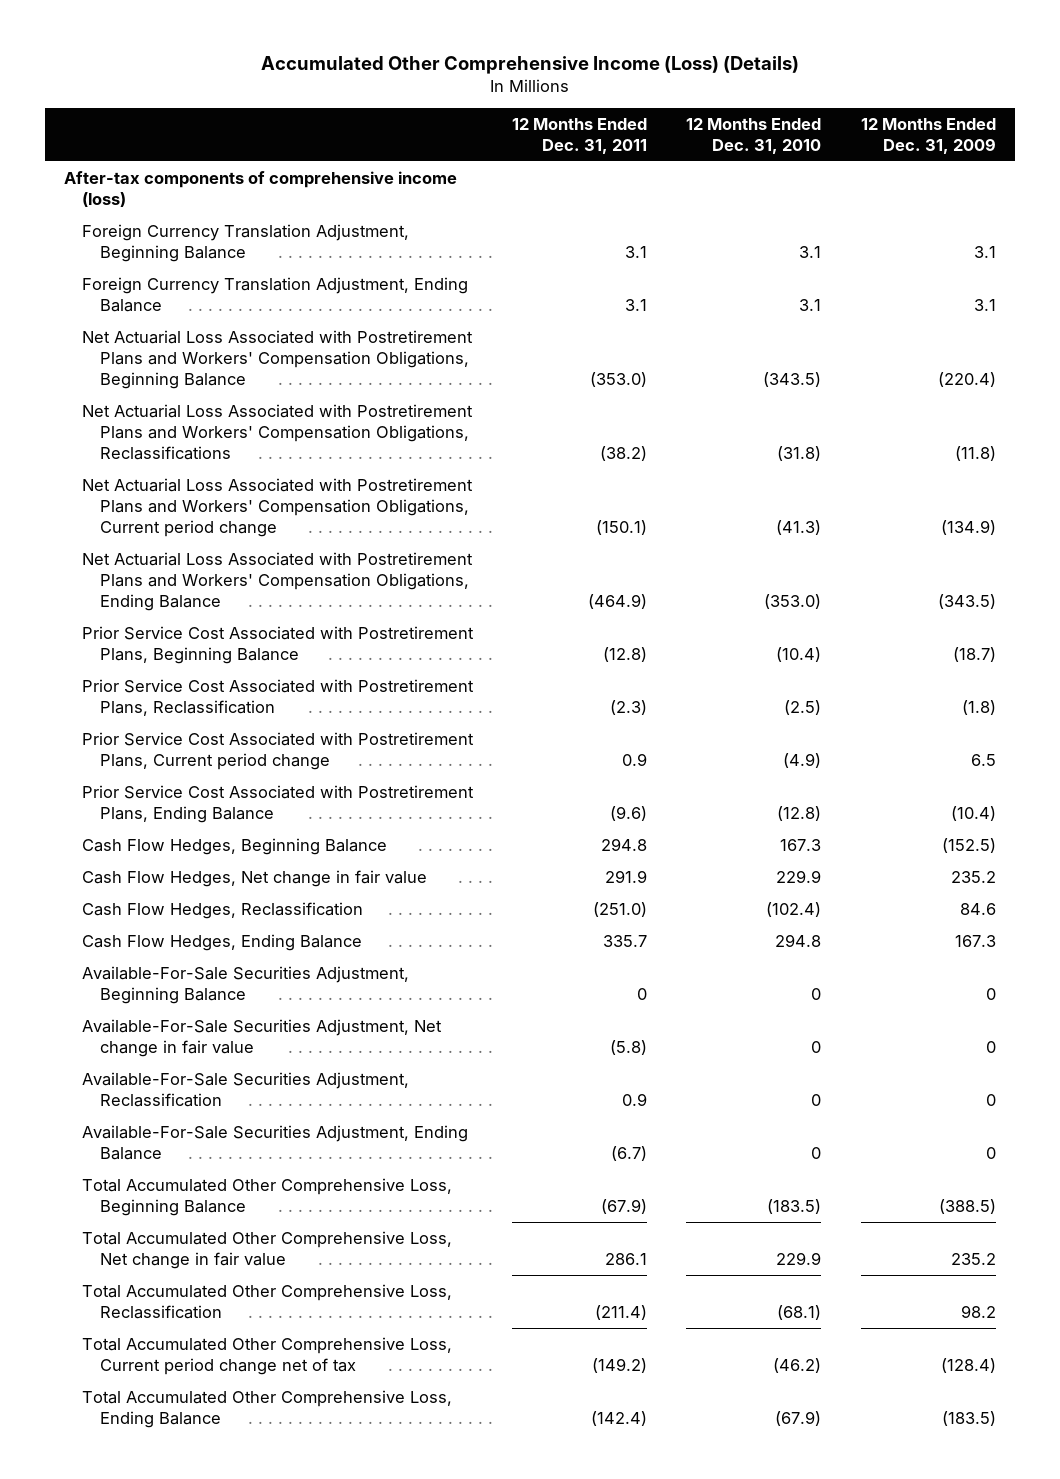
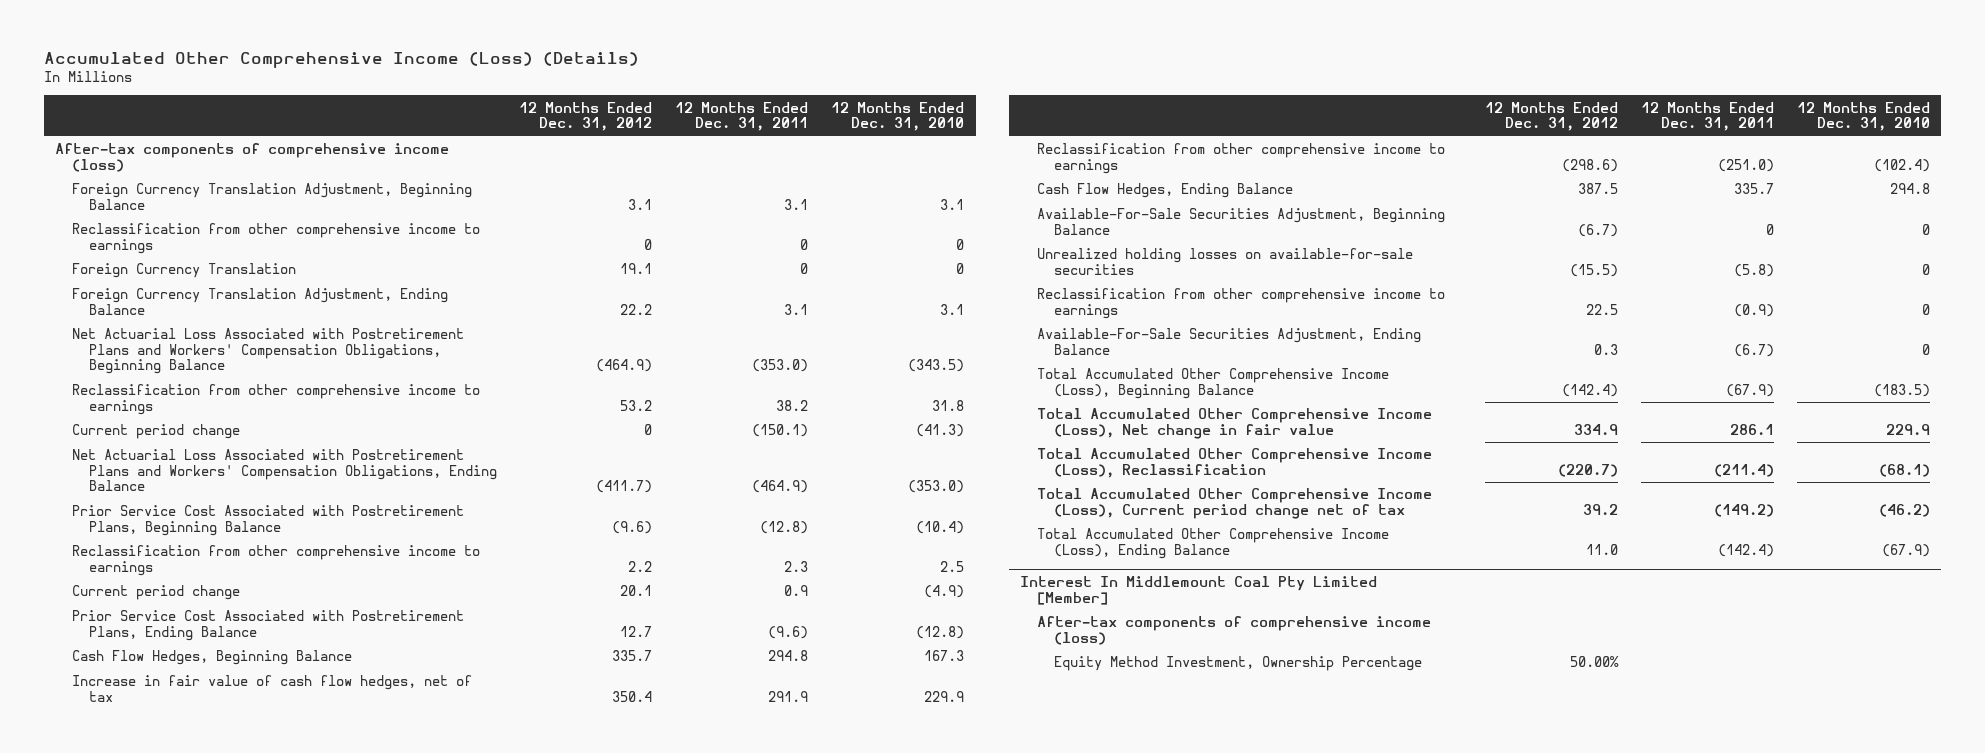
- | 12 Months Ended Dec. 31, 2011 | 12 Months Ended Dec. 31, 2010 | 12 Months Ended Dec. 31, 2009
+ | 12 Months Ended Dec. 31, 2012 | 12 Months Ended Dec. 31, 2011 | 12 Months Ended Dec. 31, 2010
+ Reclassification from other comprehensive income to earnings | 0 | 0 | 0
+ Foreign Currency Translation | 19.1 | 0 | 0
- Net Actuarial Loss Associated with Postretirement Plans and Workers' Compensation Obligations, Reclassifications | (38.2) | (31.8) | (11.8)
- Net Actuarial Loss Associated with Postretirement Plans and Workers' Compensation Obligations, Current period change | (150.1) | (41.3) | (134.9)
+ Reclassification from other comprehensive income to earnings | 53.2 | 38.2 | 31.8
+ Current period change | 0 | (150.1) | (41.3)
- Prior Service Cost Associated with Postretirement Plans, Reclassification | (2.3) | (2.5) | (1.8)
- Prior Service Cost Associated with Postretirement Plans, Current period change | 0.9 | (4.9) | 6.5
+ Reclassification from other comprehensive income to earnings | 2.2 | 2.3 | 2.5
+ Current period change | 20.1 | 0.9 | (4.9)
- Cash Flow Hedges, Net change in fair value | 291.9 | 229.9 | 235.2
- Cash Flow Hedges, Reclassification | (251.0) | (102.4) | 84.6
+ Increase in fair value of cash flow hedges, net of tax | 350.4 | 291.9 | 229.9
+ Reclassification from other comprehensive income to earnings | (298.6) | (251.0) | (102.4)
- Available-For-Sale Securities Adjustment, Net change in fair value | (5.8) | 0 | 0
- Available-For-Sale Securities Adjustment, Reclassification | 0.9 | 0 | 0
+ Unrealized holding losses on available-for-sale securities | (15.5) | (5.8) | 0
+ Reclassification from other comprehensive income to earnings | 22.5 | (0.9) | 0
- Total Accumulated Other Comprehensive Loss, Beginning Balance | (67.9) | (183.5) | (388.5)
- Total Accumulated Other Comprehensive Loss, Net change in fair value | 286.1 | 229.9 | 235.2
- Total Accumulated Other Comprehensive Loss, Reclassification | (211.4) | (68.1) | 98.2
- Total Accumulated Other Comprehensive Loss, Current period change net of tax | (149.2) | (46.2) | (128.4)
- Total Accumulated Other Comprehensive Loss, Ending Balance | (142.4) | (67.9) | (183.5)
+ Total Accumulated Other Comprehensive Income (Loss), Beginning Balance | (142.4) | (67.9) | (183.5)
+ Total Accumulated Other Comprehensive Income (Loss), Net change in fair value | 334.9 | 286.1 | 229.9
+ Total Accumulated Other Comprehensive Income (Loss), Reclassification | (220.7) | (211.4) | (68.1)
+ Total Accumulated Other Comprehensive Income (Loss), Current period change net of tax | 39.2 | (149.2) | (46.2)
+ Total Accumulated Other Comprehensive Income (Loss), Ending Balance | 11.0 | (142.4) | (67.9)
+ Interest In Middlemount Coal Pty Limited [Member]
+ After-tax components of comprehensive income (loss)
+ Equity Method Investment, Ownership Percentage | 50.00% | |

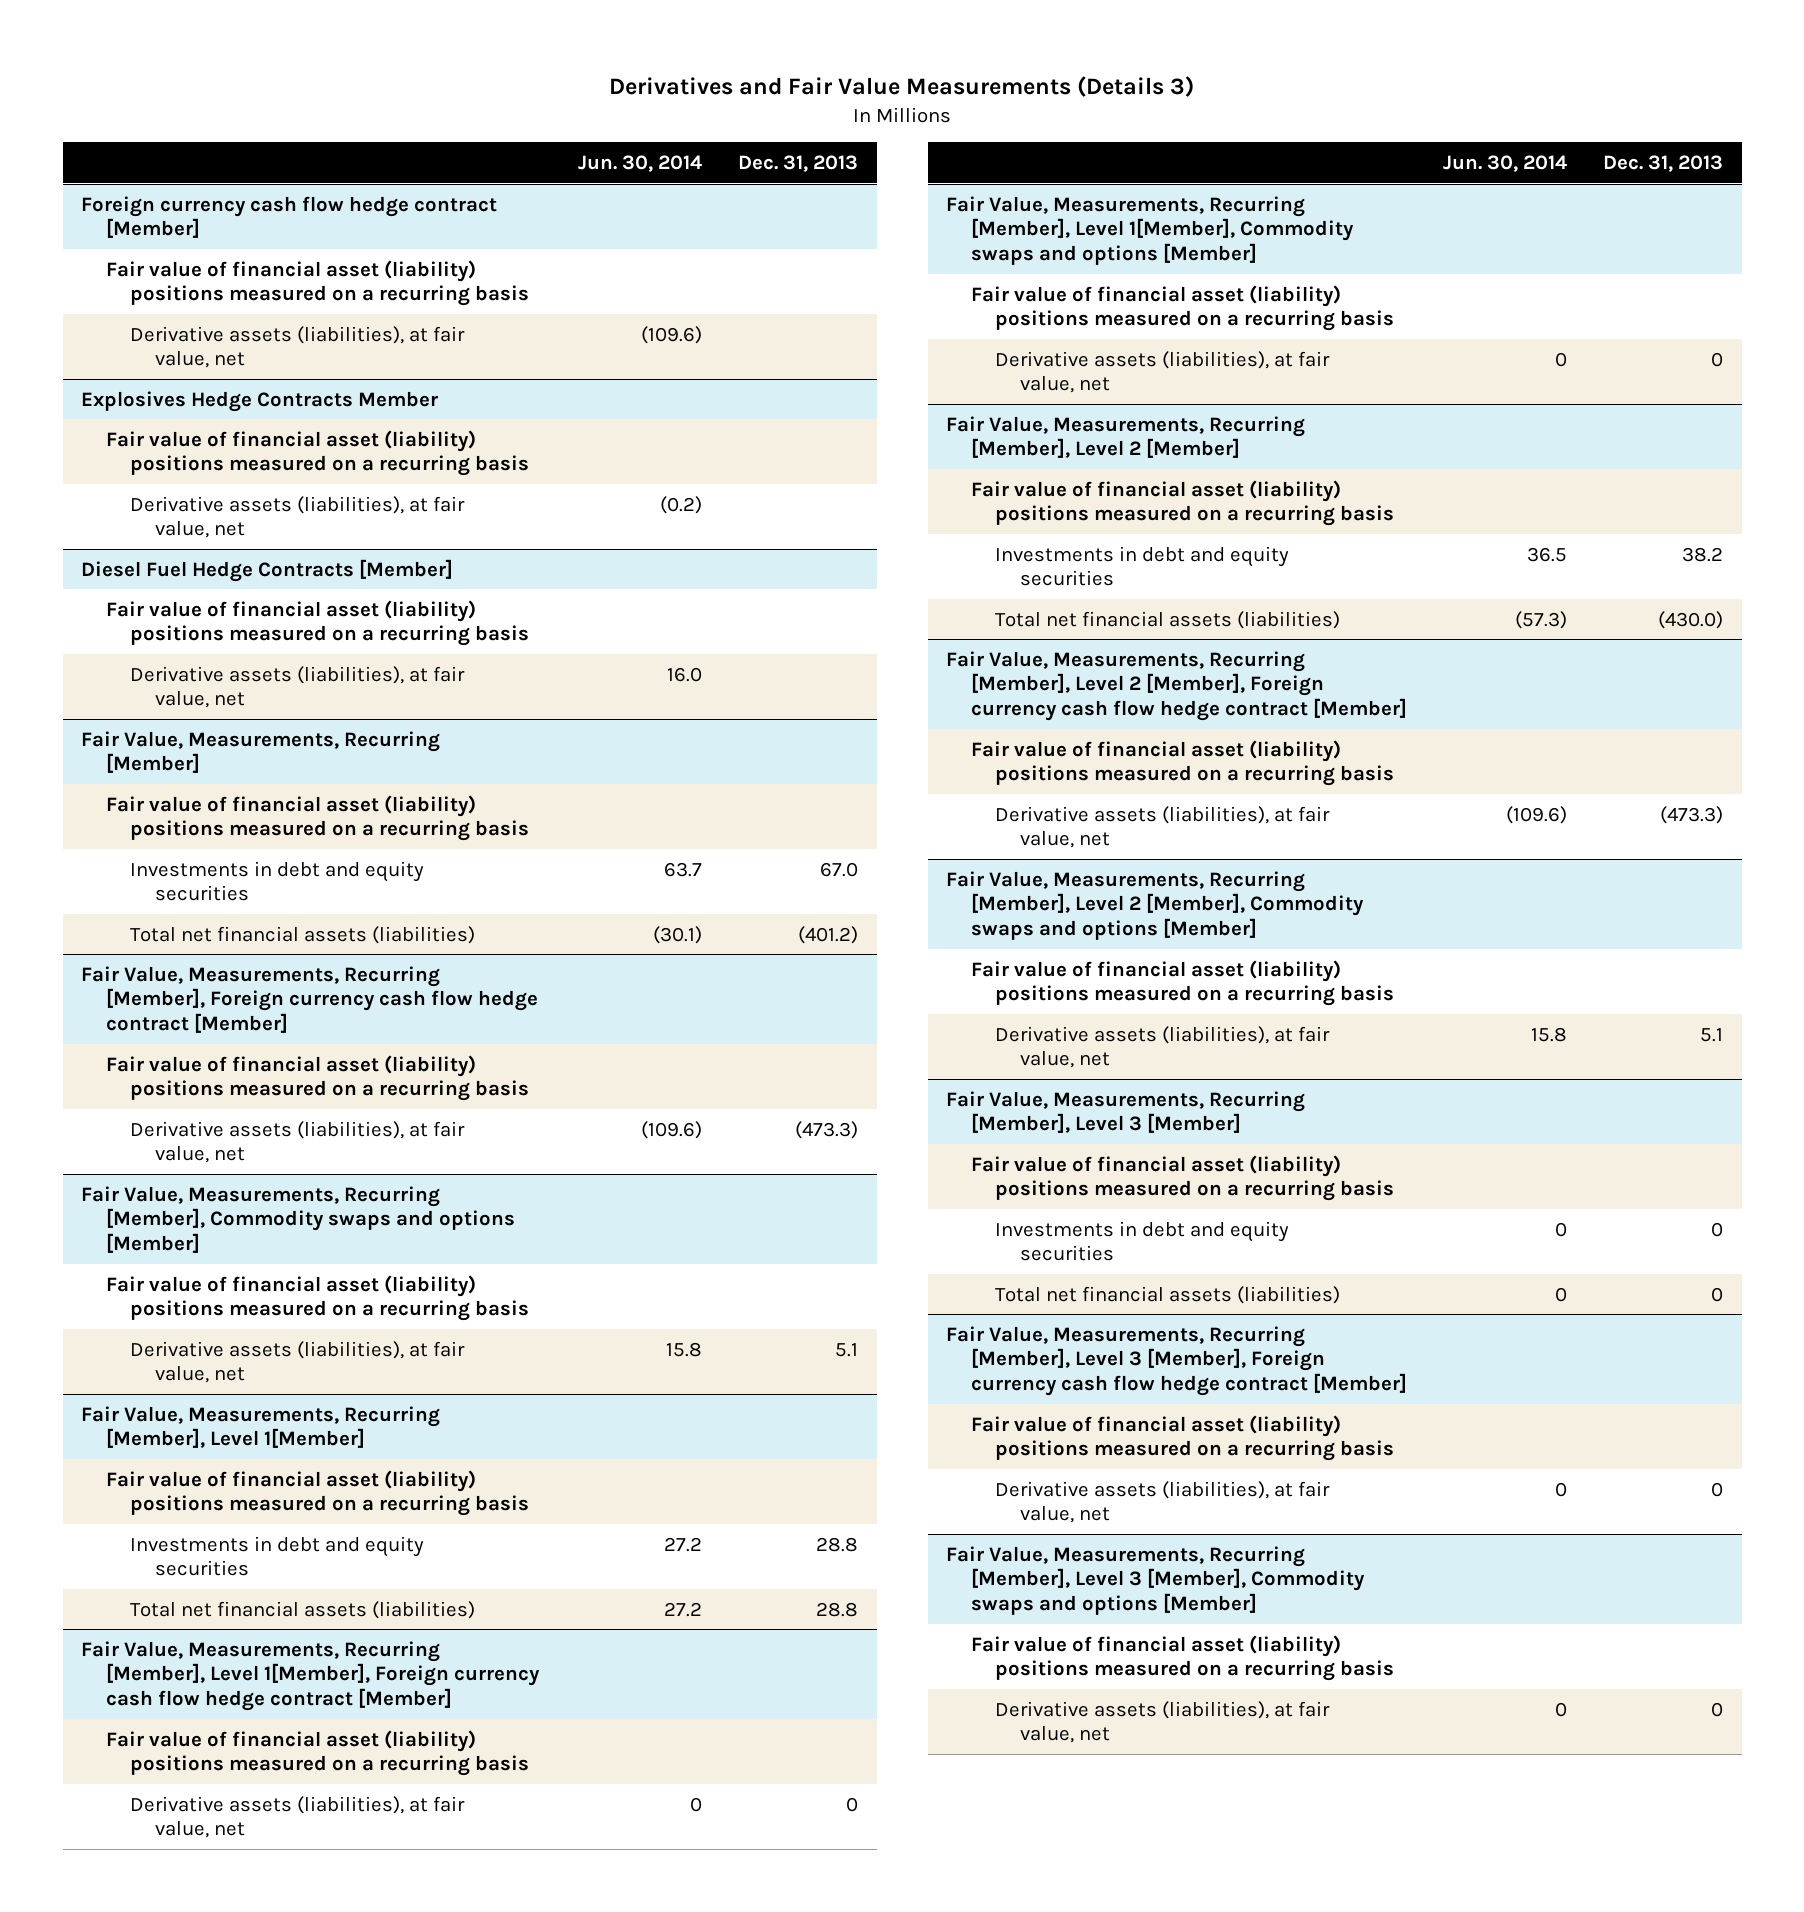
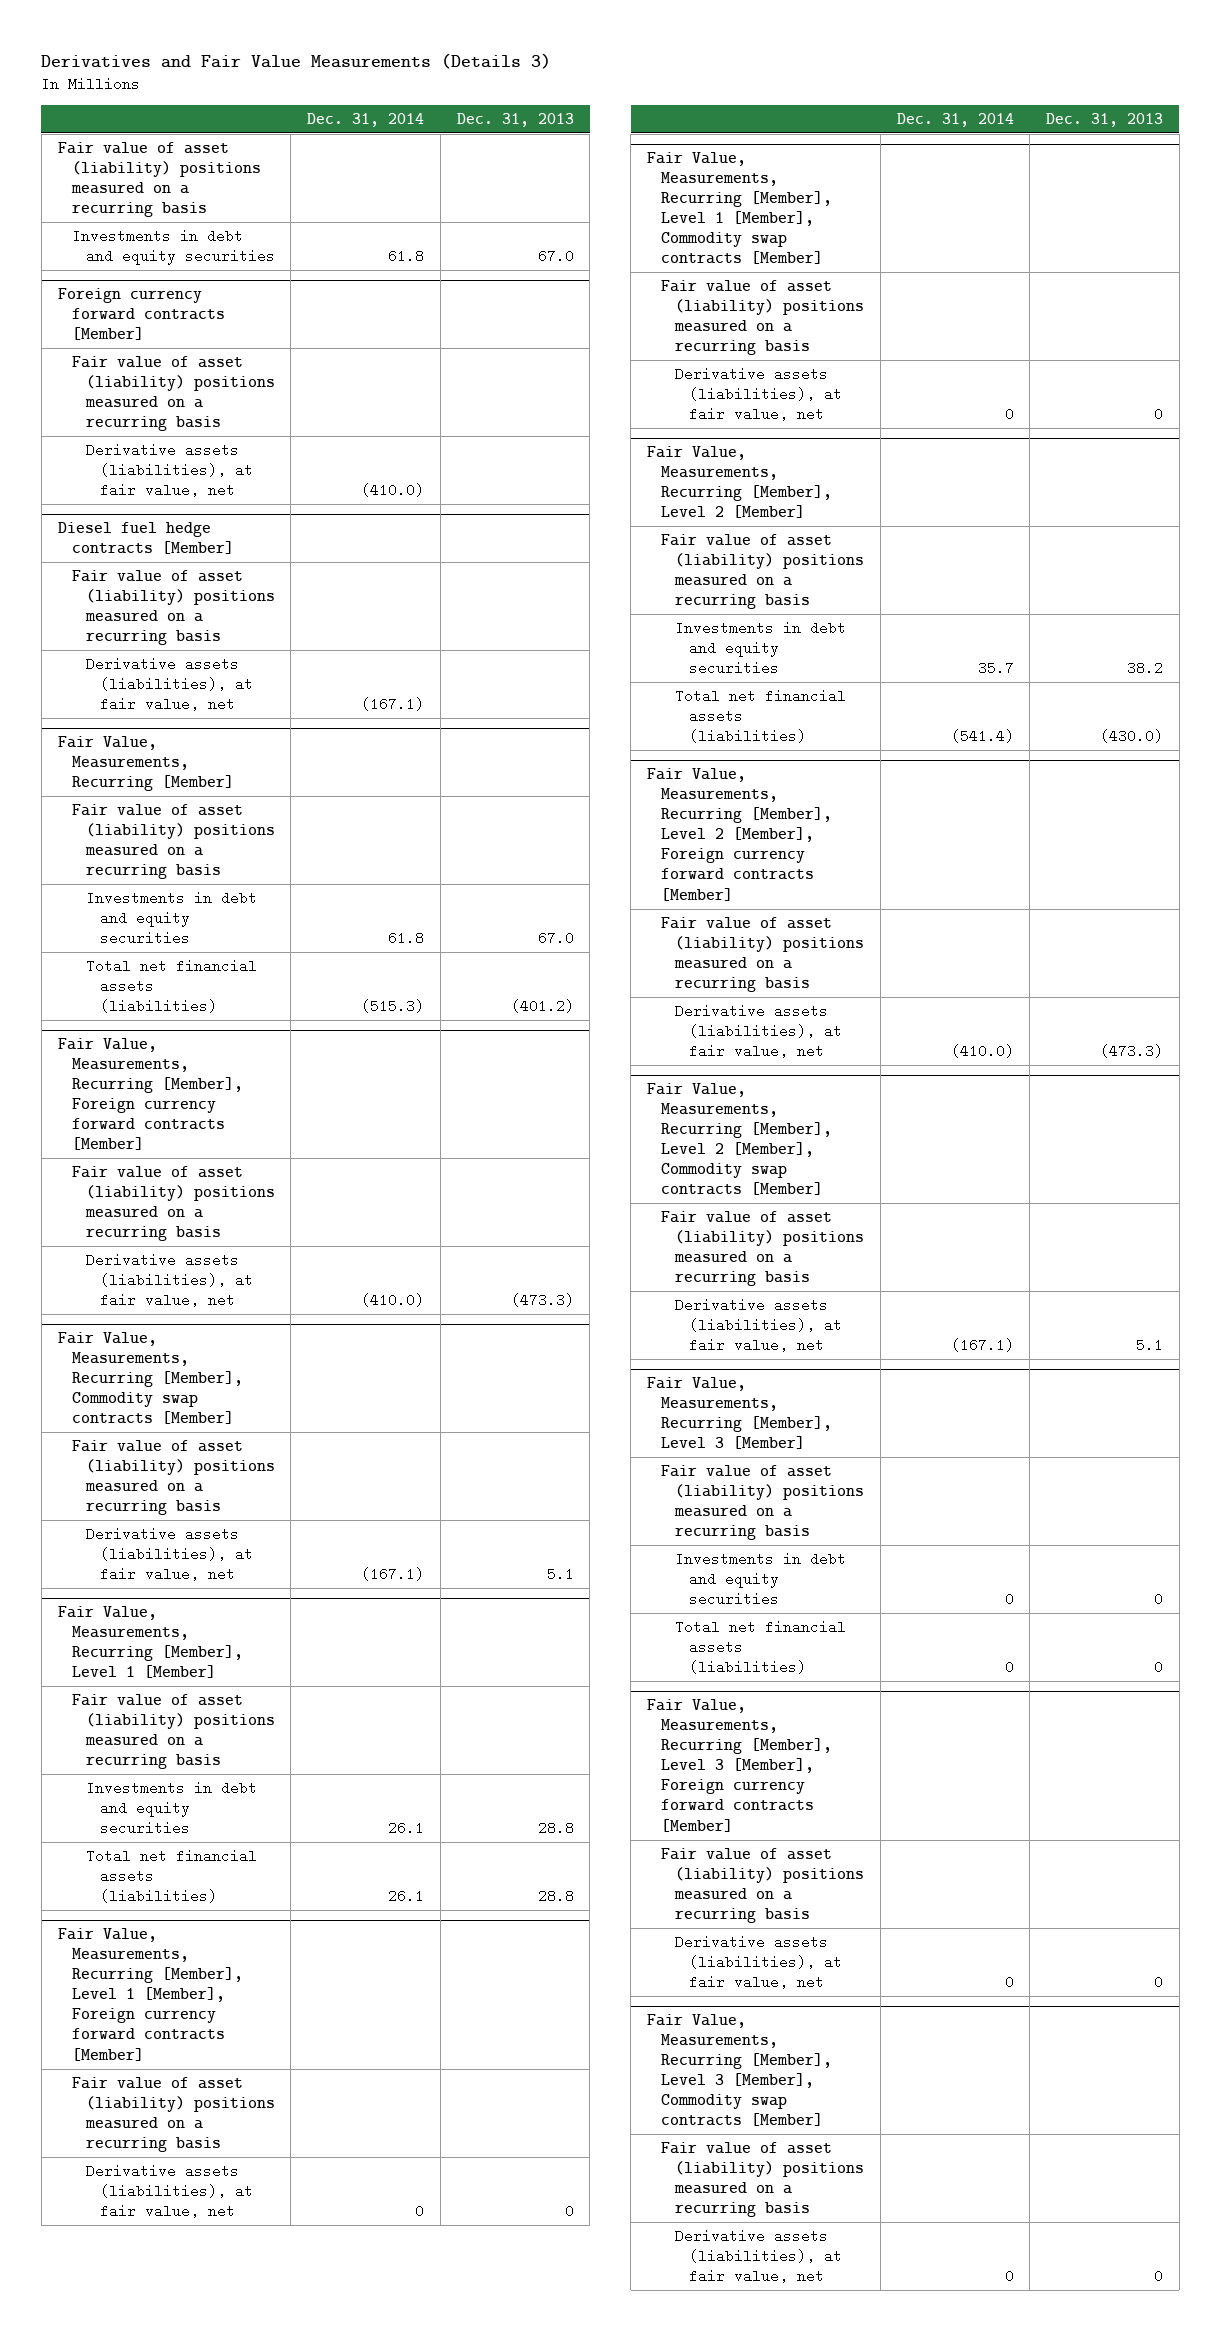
- | Jun. 30, 2014 | Dec. 31, 2013
+ | Dec. 31, 2014 | Dec. 31, 2013
- Foreign currency cash flow hedge contract [Member]
- Fair value of financial asset (liability) positions measured on a recurring basis
- Derivative assets (liabilities), at fair value, net | (109.6) |
- Explosives Hedge Contracts Member
- Fair value of financial asset (liability) positions measured on a recurring basis
+ Fair value of asset (liability) positions measured on a recurring basis
+ Investments in debt and equity securities | 61.8 | 67.0
+ Foreign currency forward contracts [Member]
+ Fair value of asset (liability) positions measured on a recurring basis
- Diesel Fuel Hedge Contracts [Member]
- Fair value of financial asset (liability) positions measured on a recurring basis
+ Diesel fuel hedge contracts [Member]
+ Fair value of asset (liability) positions measured on a recurring basis
@ Fair Value, Measurements, Recurring [Member]
- Fair value of financial asset (liability) positions measured on a recurring basis
+ Fair value of asset (liability) positions measured on a recurring basis
- Fair Value, Measurements, Recurring [Member], Foreign currency cash flow hedge contract [Member]
- Fair value of financial asset (liability) positions measured on a recurring basis
+ Fair Value, Measurements, Recurring [Member], Foreign currency forward contracts [Member]
+ Fair value of asset (liability) positions measured on a recurring basis
- Fair Value, Measurements, Recurring [Member], Commodity swaps and options [Member]
- Fair value of financial asset (liability) positions measured on a recurring basis
+ Fair Value, Measurements, Recurring [Member], Commodity swap contracts [Member]
+ Fair value of asset (liability) positions measured on a recurring basis
- Fair Value, Measurements, Recurring [Member], Level 1[Member]
- Fair value of financial asset (liability) positions measured on a recurring basis
+ Fair Value, Measurements, Recurring [Member], Level 1 [Member]
+ Fair value of asset (liability) positions measured on a recurring basis
- Fair Value, Measurements, Recurring [Member], Level 1[Member], Foreign currency cash flow hedge contract [Member]
- Fair value of financial asset (liability) positions measured on a recurring basis
+ Fair Value, Measurements, Recurring [Member], Level 1 [Member], Foreign currency forward contracts [Member]
+ Fair value of asset (liability) positions measured on a recurring basis
- Fair Value, Measurements, Recurring [Member], Level 1[Member], Commodity swaps and options [Member]
- Fair value of financial asset (liability) positions measured on a recurring basis
+ Fair Value, Measurements, Recurring [Member], Level 1 [Member], Commodity swap contracts [Member]
+ Fair value of asset (liability) positions measured on a recurring basis
@ Fair Value, Measurements, Recurring [Member], Level 2 [Member]
- Fair value of financial asset (liability) positions measured on a recurring basis
+ Fair value of asset (liability) positions measured on a recurring basis
- Fair Value, Measurements, Recurring [Member], Level 2 [Member], Foreign currency cash flow hedge contract [Member]
- Fair value of financial asset (liability) positions measured on a recurring basis
+ Fair Value, Measurements, Recurring [Member], Level 2 [Member], Foreign currency forward contracts [Member]
+ Fair value of asset (liability) positions measured on a recurring basis
- Fair Value, Measurements, Recurring [Member], Level 2 [Member], Commodity swaps and options [Member]
- Fair value of financial asset (liability) positions measured on a recurring basis
+ Fair Value, Measurements, Recurring [Member], Level 2 [Member], Commodity swap contracts [Member]
+ Fair value of asset (liability) positions measured on a recurring basis
@ Fair Value, Measurements, Recurring [Member], Level 3 [Member]
- Fair value of financial asset (liability) positions measured on a recurring basis
+ Fair value of asset (liability) positions measured on a recurring basis
- Fair Value, Measurements, Recurring [Member], Level 3 [Member], Foreign currency cash flow hedge contract [Member]
- Fair value of financial asset (liability) positions measured on a recurring basis
+ Fair Value, Measurements, Recurring [Member], Level 3 [Member], Foreign currency forward contracts [Member]
+ Fair value of asset (liability) positions measured on a recurring basis
- Fair Value, Measurements, Recurring [Member], Level 3 [Member], Commodity swaps and options [Member]
- Fair value of financial asset (liability) positions measured on a recurring basis
+ Fair Value, Measurements, Recurring [Member], Level 3 [Member], Commodity swap contracts [Member]
+ Fair value of asset (liability) positions measured on a recurring basis

